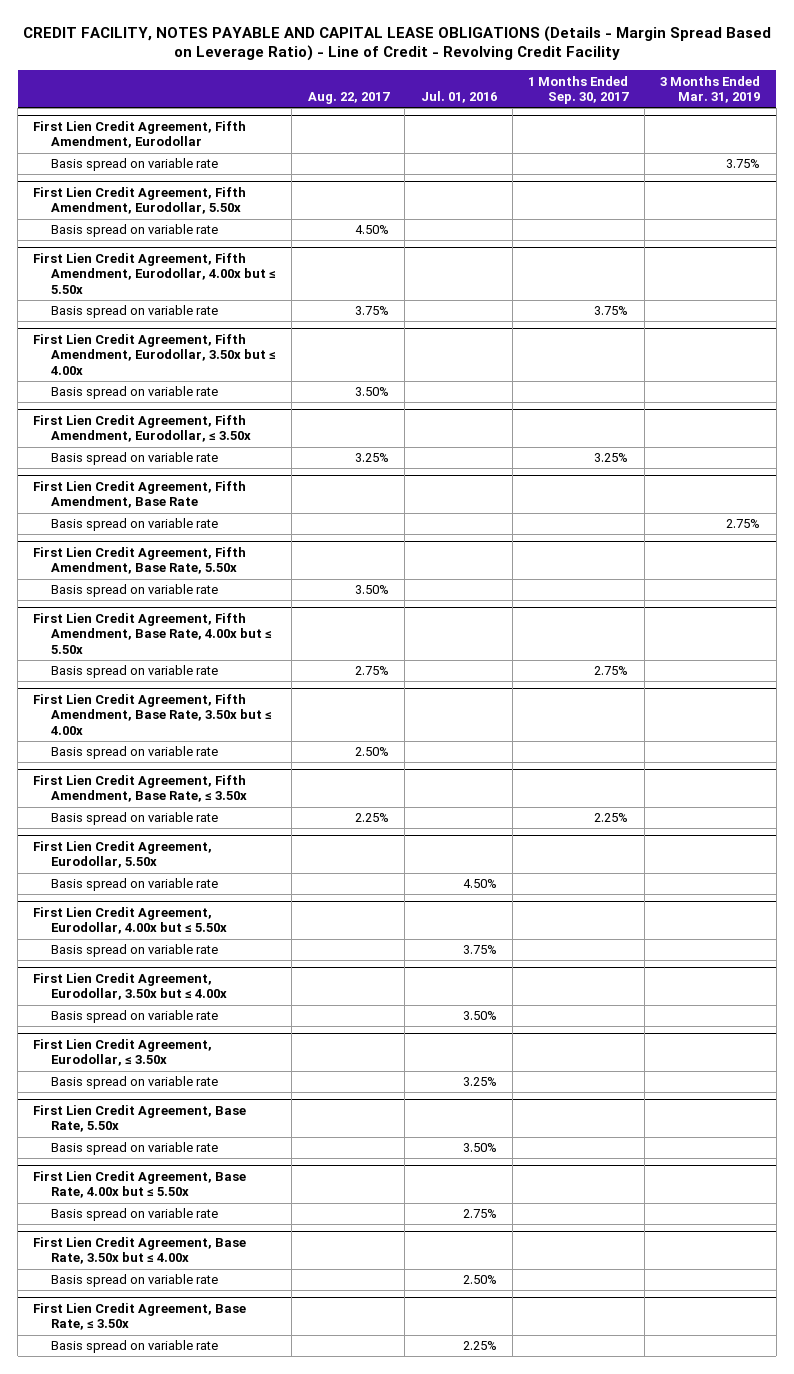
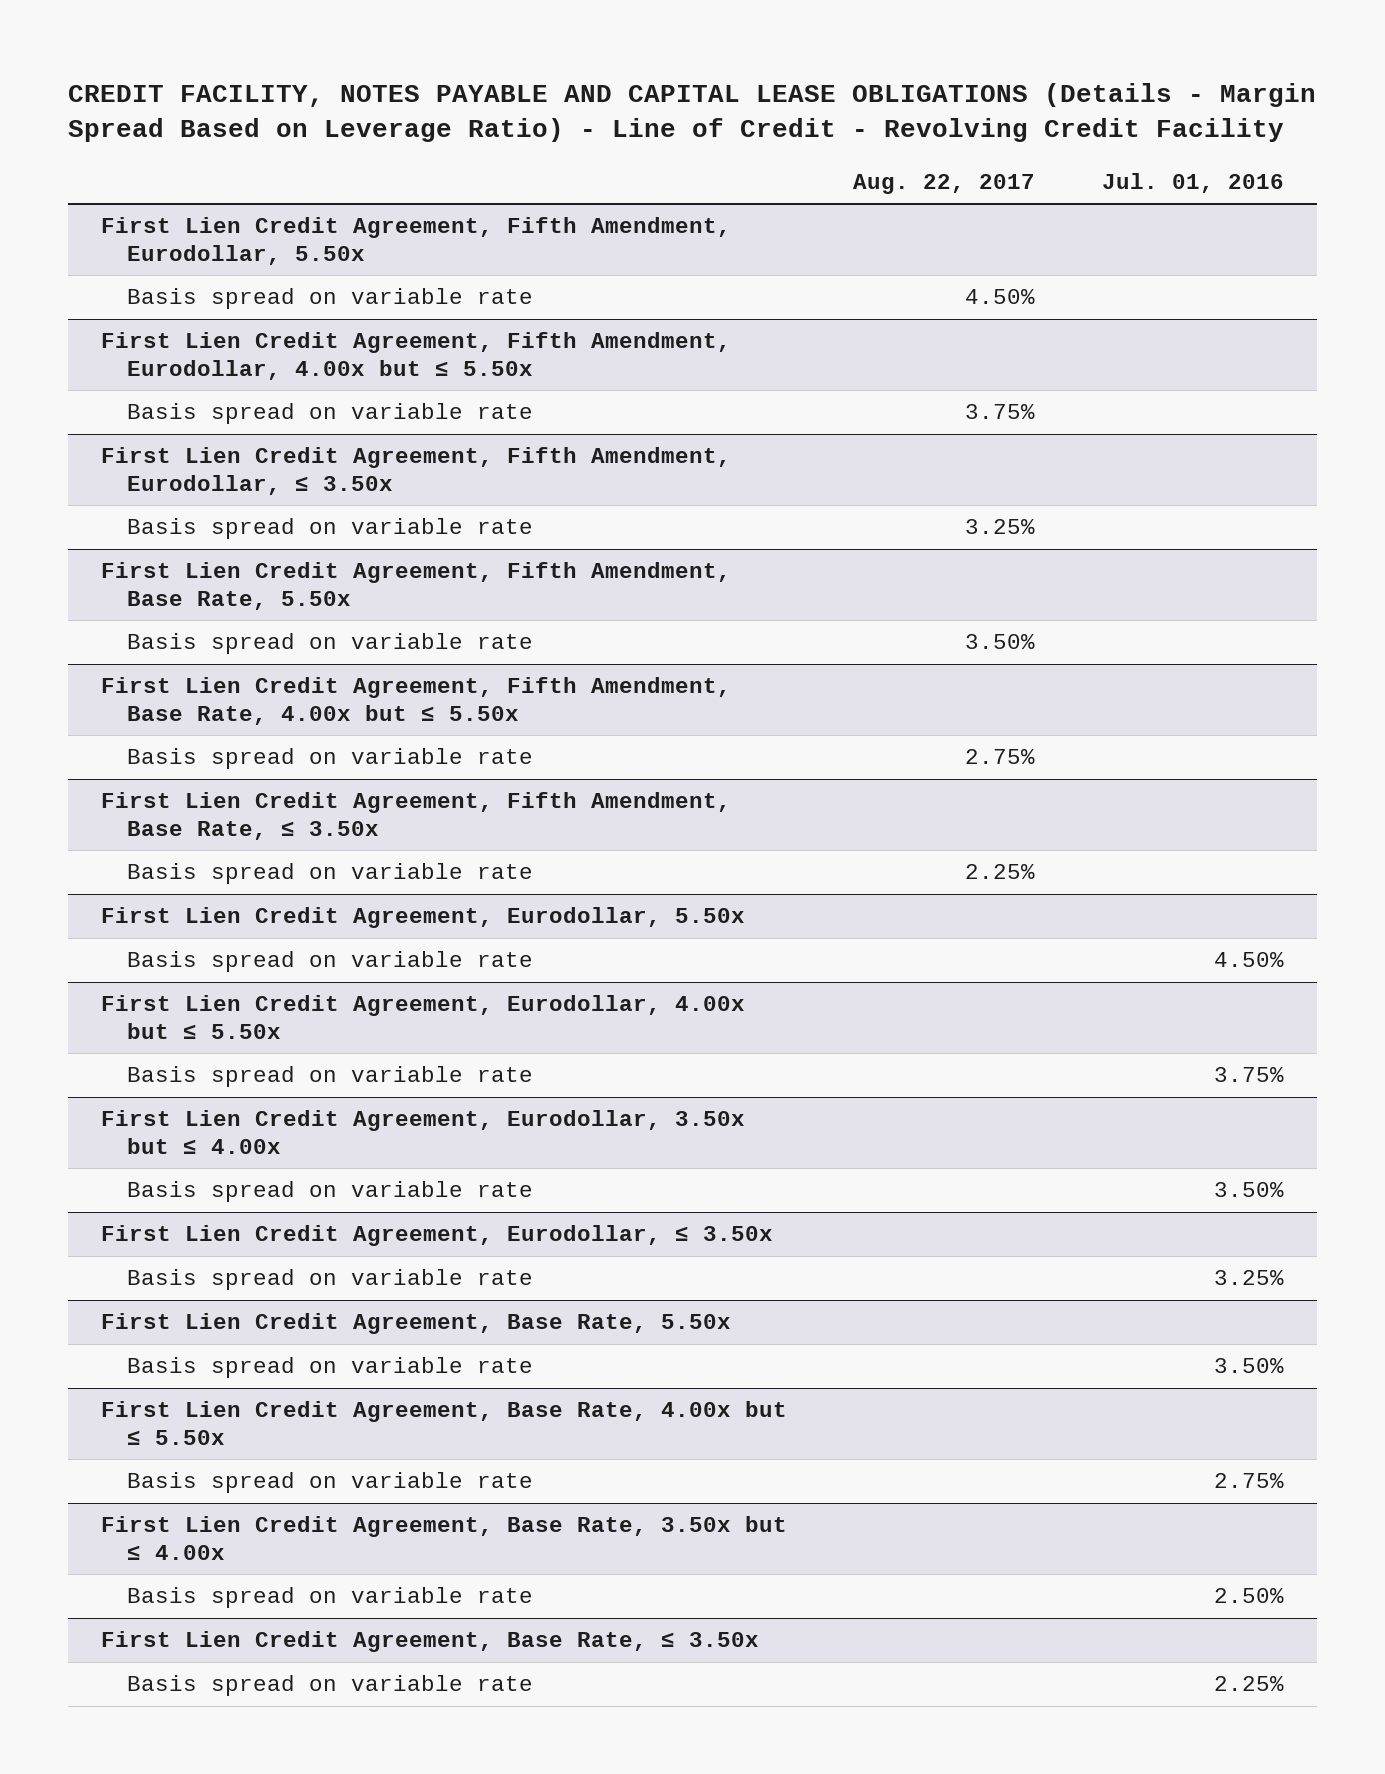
- | Aug. 22, 2017 | Jul. 01, 2016 | 1 Months Ended Sep. 30, 2017 | 3 Months Ended Mar. 31, 2019
+ | Aug. 22, 2017 | Jul. 01, 2016
- First Lien Credit Agreement, Fifth Amendment, Eurodollar
- Basis spread on variable rate | | | | 3.75%
- First Lien Credit Agreement, Fifth Amendment, Eurodollar, 3.50x but ≤ 4.00x
- Basis spread on variable rate | 3.50% | | |
- First Lien Credit Agreement, Fifth Amendment, Base Rate
- Basis spread on variable rate | | | | 2.75%
- First Lien Credit Agreement, Fifth Amendment, Base Rate, 3.50x but ≤ 4.00x
- Basis spread on variable rate | 2.50% | | |

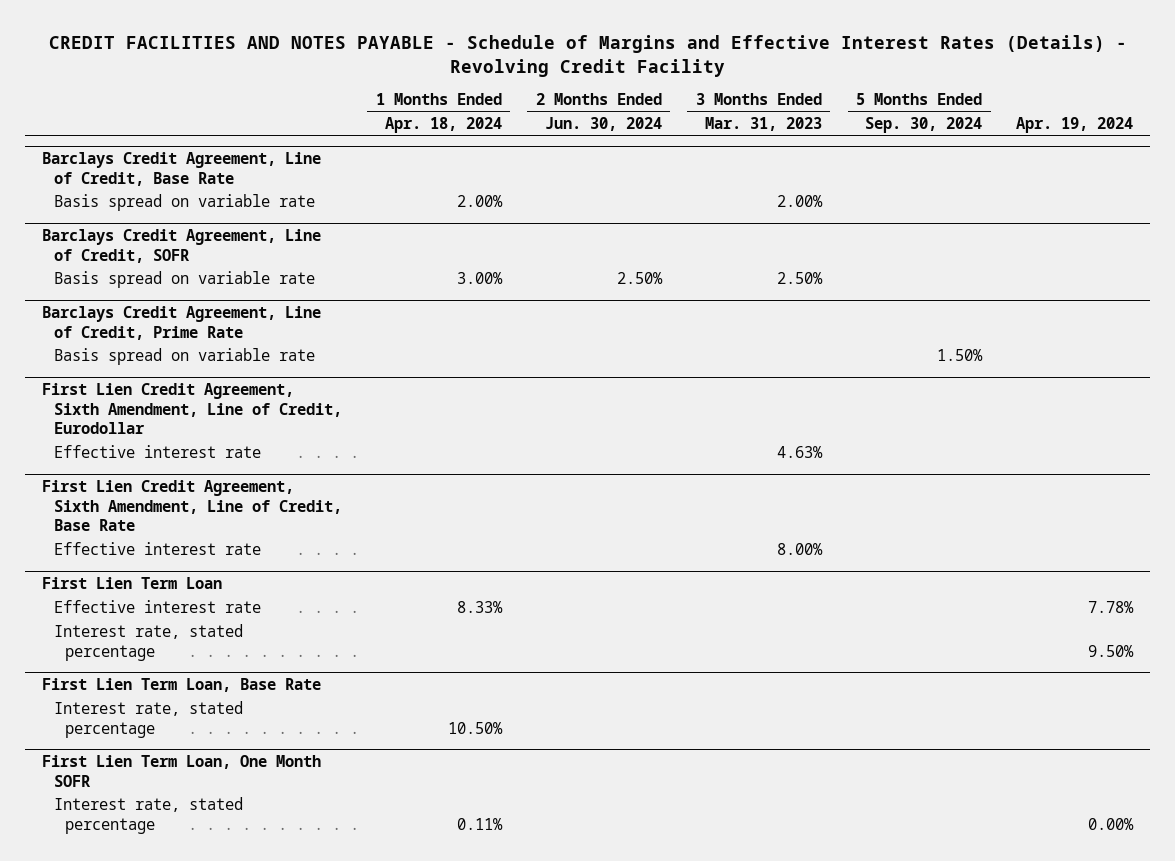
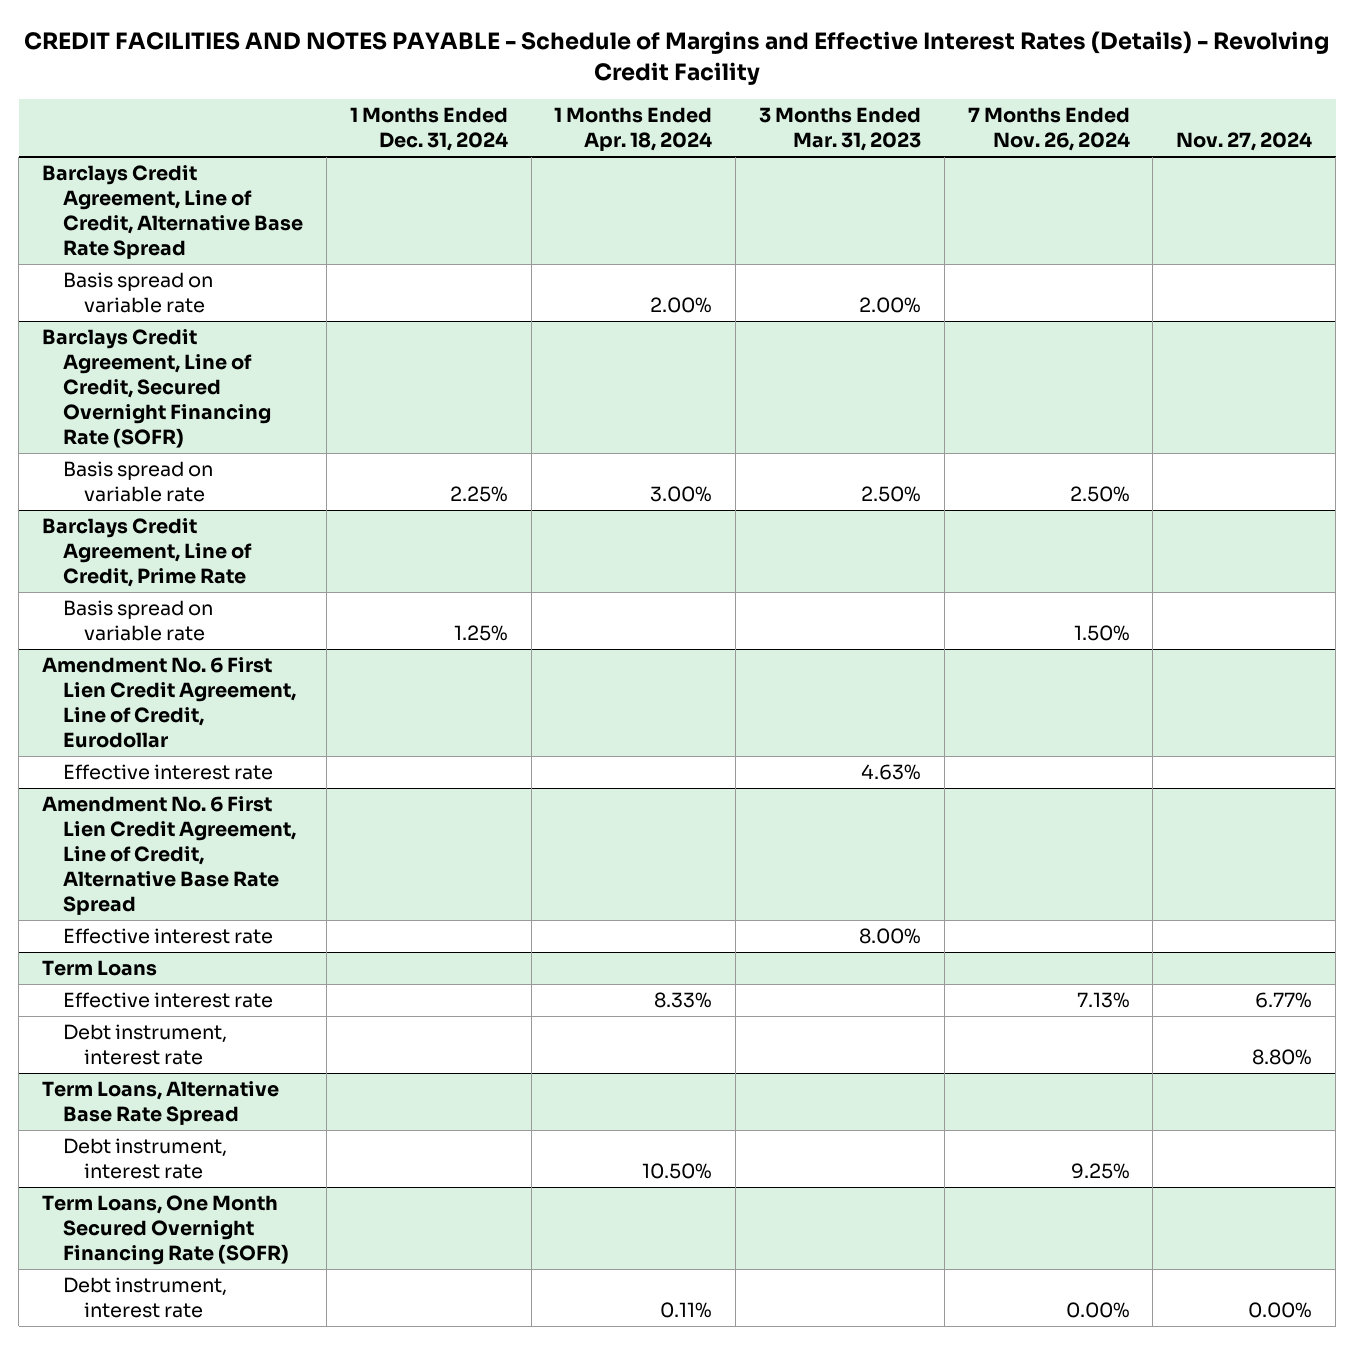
- | 1 Months Ended Apr. 18, 2024 | 2 Months Ended Jun. 30, 2024 | 3 Months Ended Mar. 31, 2023 | 5 Months Ended Sep. 30, 2024 | Apr. 19, 2024
+ | 1 Months Ended Dec. 31, 2024 | 1 Months Ended Apr. 18, 2024 | 3 Months Ended Mar. 31, 2023 | 7 Months Ended Nov. 26, 2024 | Nov. 27, 2024
- Barclays Credit Agreement, Line of Credit, Base Rate
+ Barclays Credit Agreement, Line of Credit, Alternative Base Rate Spread
- Barclays Credit Agreement, Line of Credit, SOFR
+ Barclays Credit Agreement, Line of Credit, Secured Overnight Financing Rate (SOFR)
- First Lien Credit Agreement, Sixth Amendment, Line of Credit, Eurodollar
+ Amendment No. 6 First Lien Credit Agreement, Line of Credit, Eurodollar
- First Lien Credit Agreement, Sixth Amendment, Line of Credit, Base Rate
+ Amendment No. 6 First Lien Credit Agreement, Line of Credit, Alternative Base Rate Spread
- First Lien Term Loan
+ Term Loans
- Interest rate, stated percentage | | | | | 9.50%
- First Lien Term Loan, Base Rate
- Interest rate, stated percentage | 10.50% | | | |
- First Lien Term Loan, One Month SOFR
- Interest rate, stated percentage | 0.11% | | | | 0.00%
+ Debt instrument, interest rate | | | | | 8.80%
+ Term Loans, Alternative Base Rate Spread
+ Debt instrument, interest rate | | 10.50% | | 9.25% |
+ Term Loans, One Month Secured Overnight Financing Rate (SOFR)
+ Debt instrument, interest rate | | 0.11% | | 0.00% | 0.00%

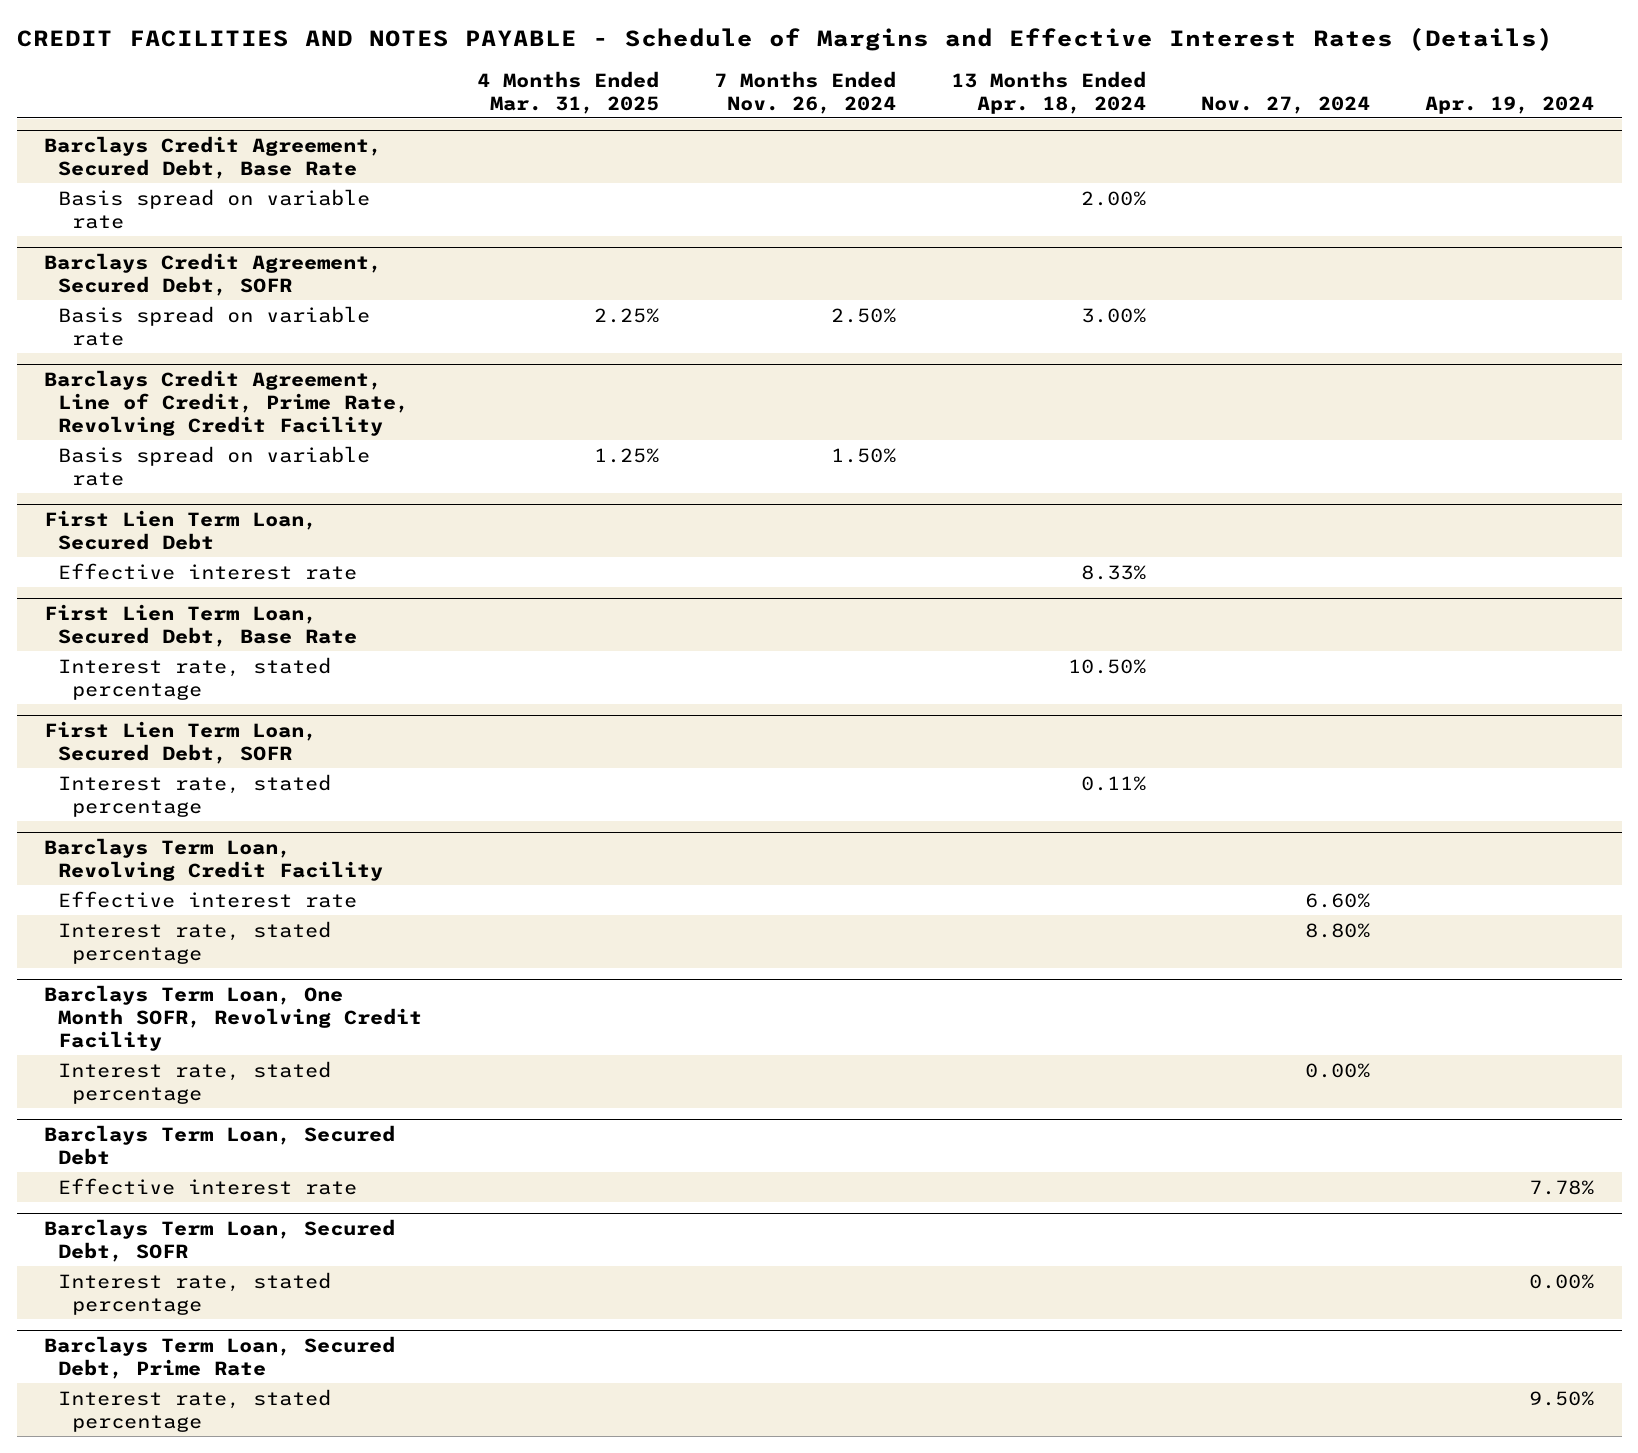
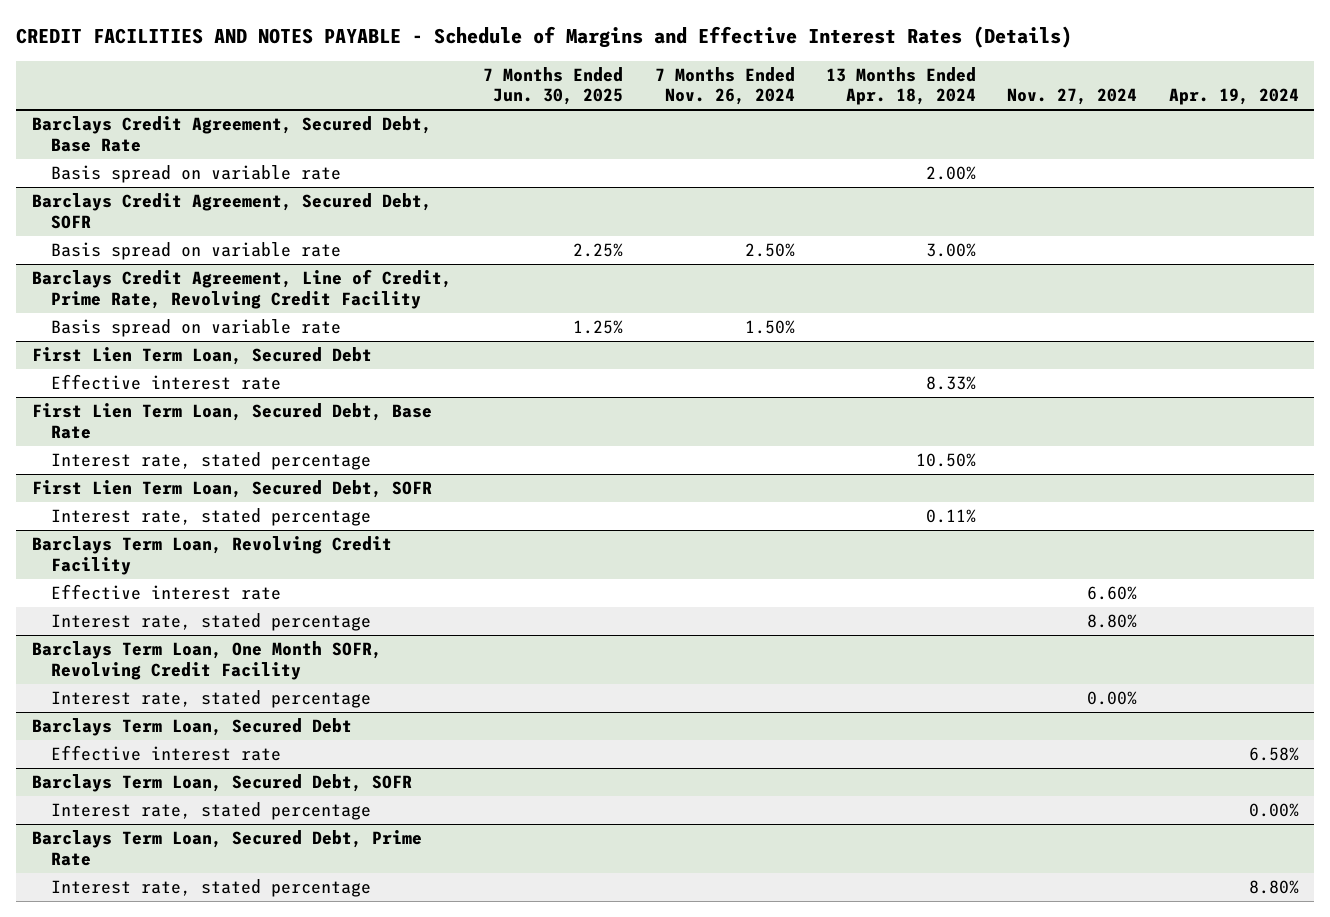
- | 4 Months Ended Mar. 31, 2025 | 7 Months Ended Nov. 26, 2024 | 13 Months Ended Apr. 18, 2024 | Nov. 27, 2024 | Apr. 19, 2024
+ | 7 Months Ended Jun. 30, 2025 | 7 Months Ended Nov. 26, 2024 | 13 Months Ended Apr. 18, 2024 | Nov. 27, 2024 | Apr. 19, 2024
@ Barclays Term Loan, Secured Debt
- Effective interest rate | | | | | 7.78%
+ Effective interest rate | | | | | 6.58%
@ Barclays Term Loan, Secured Debt, Prime Rate
- Interest rate, stated percentage | | | | | 9.50%
+ Interest rate, stated percentage | | | | | 8.80%

